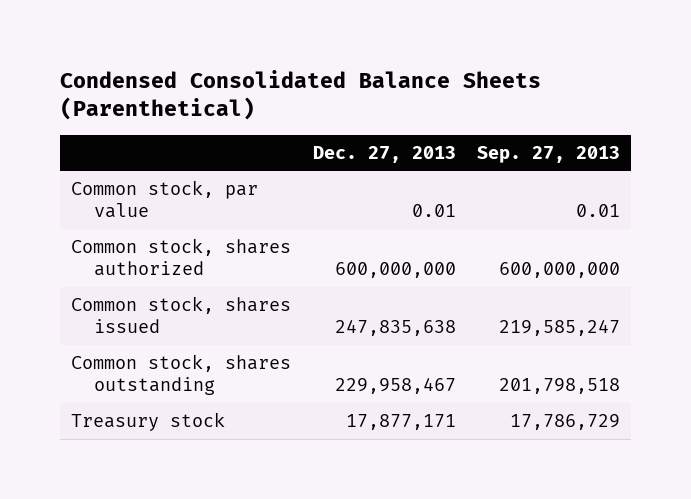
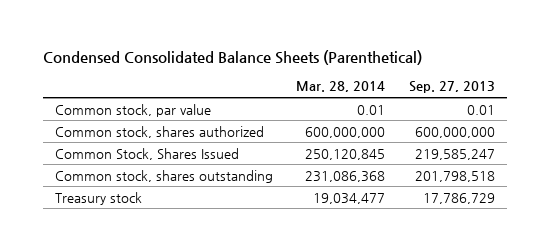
- | Dec. 27, 2013 | Sep. 27, 2013
+ | Mar. 28, 2014 | Sep. 27, 2013
- Common stock, shares issued | 247,835,638 | 219,585,247
+ Common Stock, Shares Issued | 250,120,845 | 219,585,247

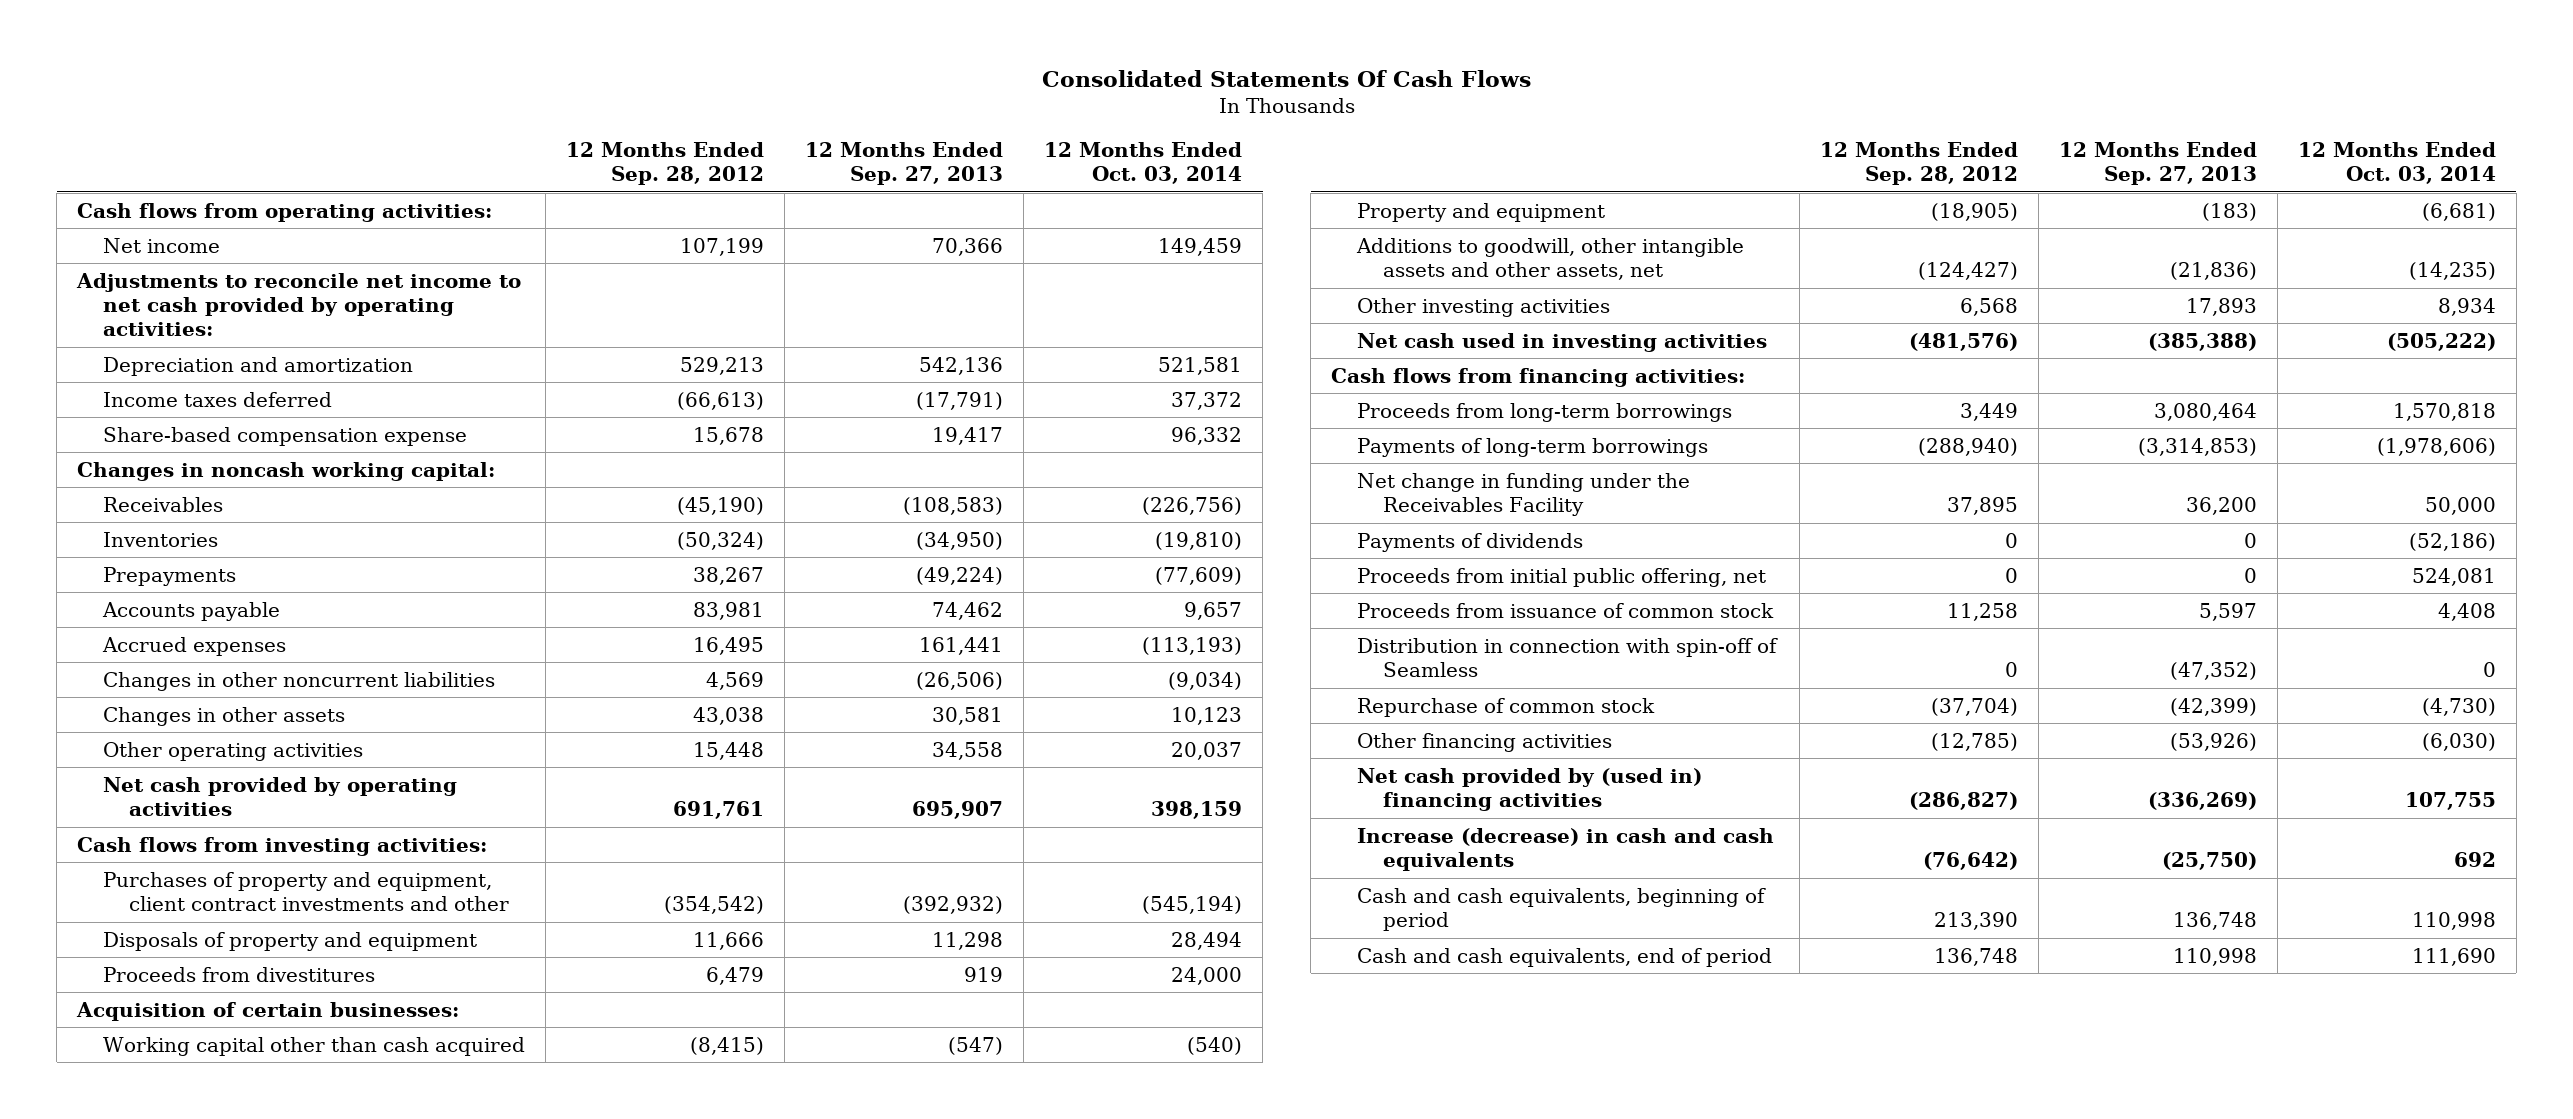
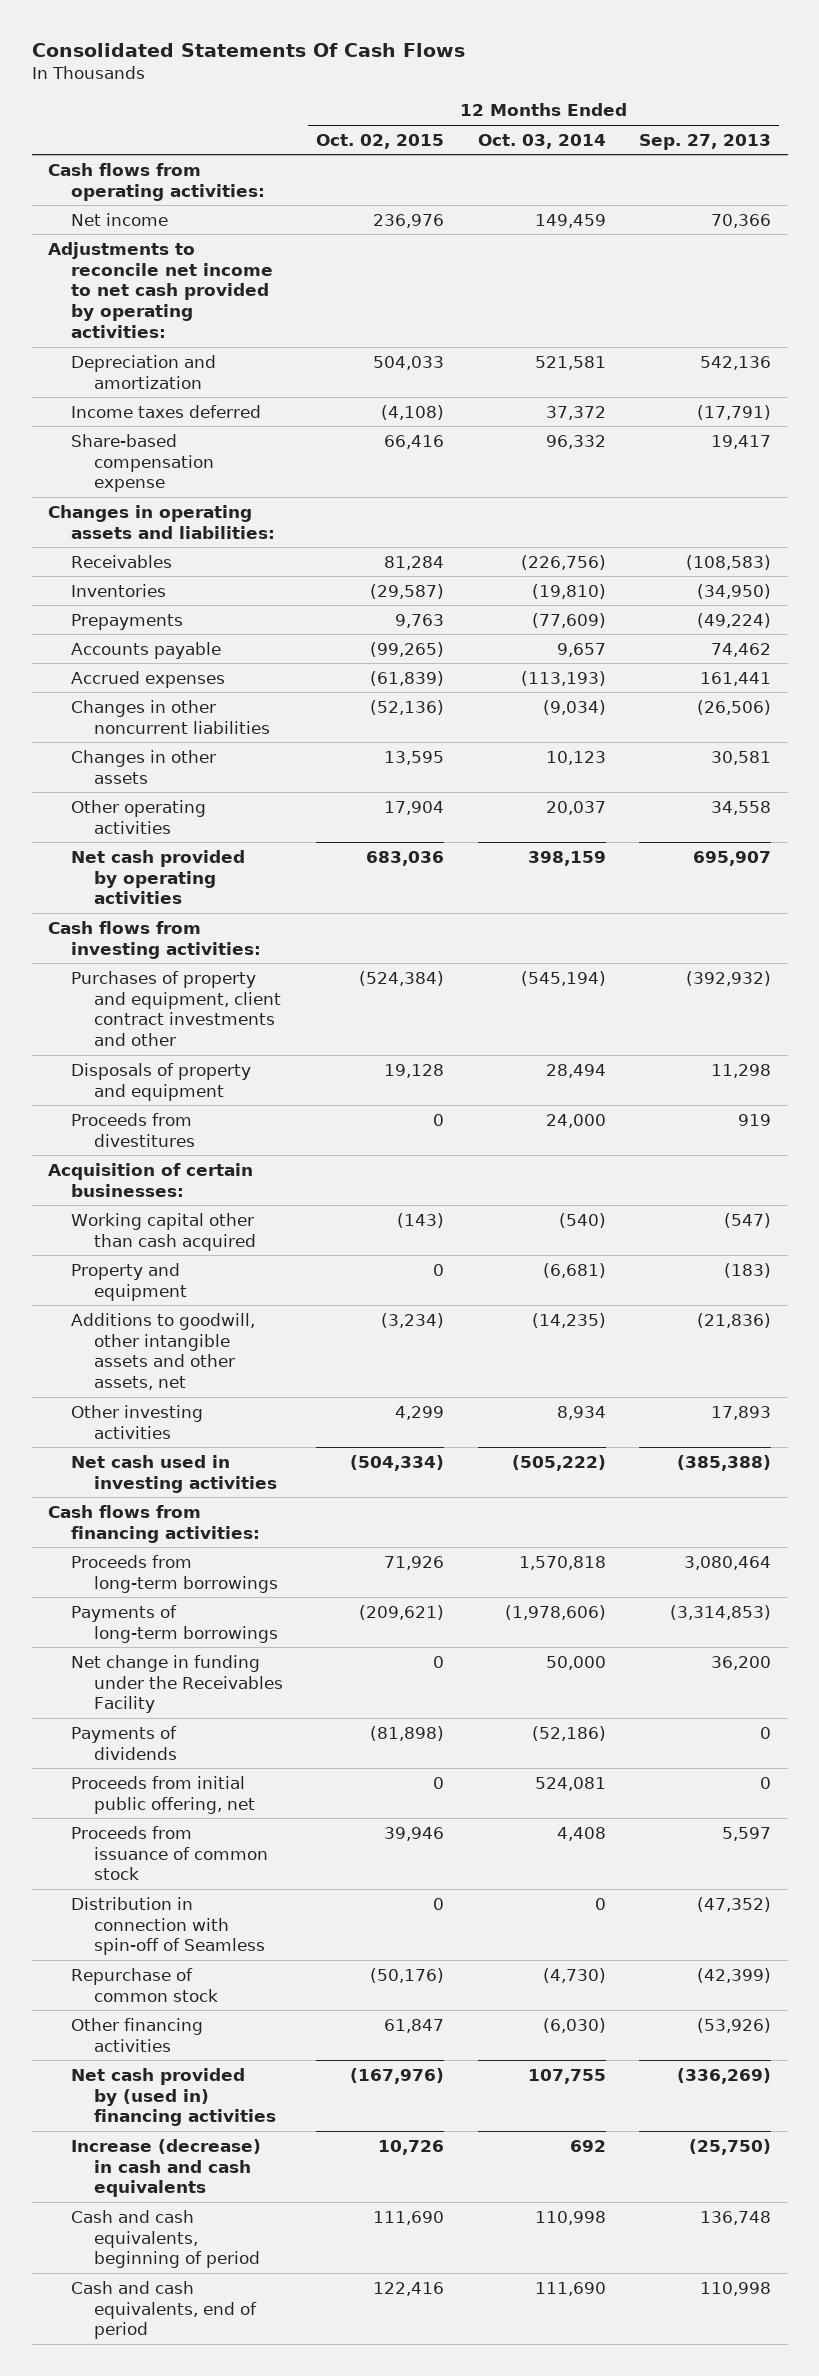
- | 12 Months Ended Sep. 28, 2012 | 12 Months Ended Sep. 27, 2013 | 12 Months Ended Oct. 03, 2014
+ | 12 Months Ended Oct. 02, 2015 | 12 Months Ended Oct. 03, 2014 | 12 Months Ended Sep. 27, 2013
- Changes in noncash working capital:
+ Changes in operating assets and liabilities:

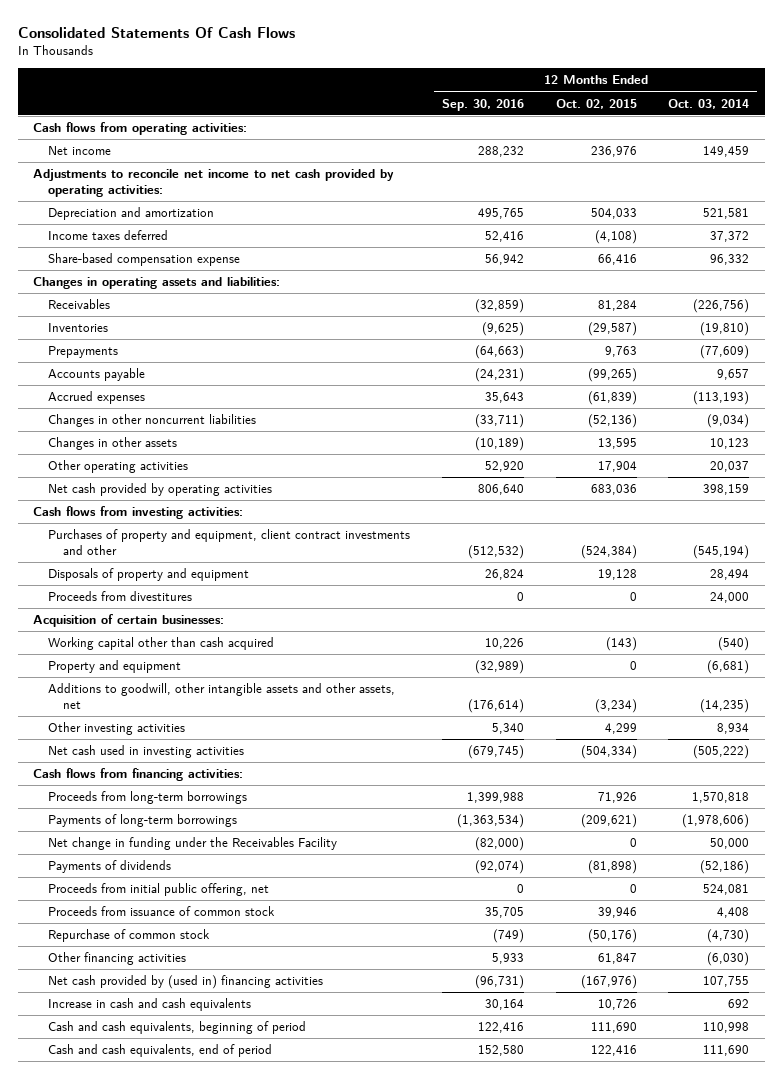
- | 12 Months Ended Oct. 02, 2015 | 12 Months Ended Oct. 03, 2014 | 12 Months Ended Sep. 27, 2013
+ | 12 Months Ended Sep. 30, 2016 | 12 Months Ended Oct. 02, 2015 | 12 Months Ended Oct. 03, 2014
- Distribution in connection with spin-off of Seamless | 0 | 0 | (47,352)
- Increase (decrease) in cash and cash equivalents | 10,726 | 692 | (25,750)
+ Increase in cash and cash equivalents | 30,164 | 10,726 | 692

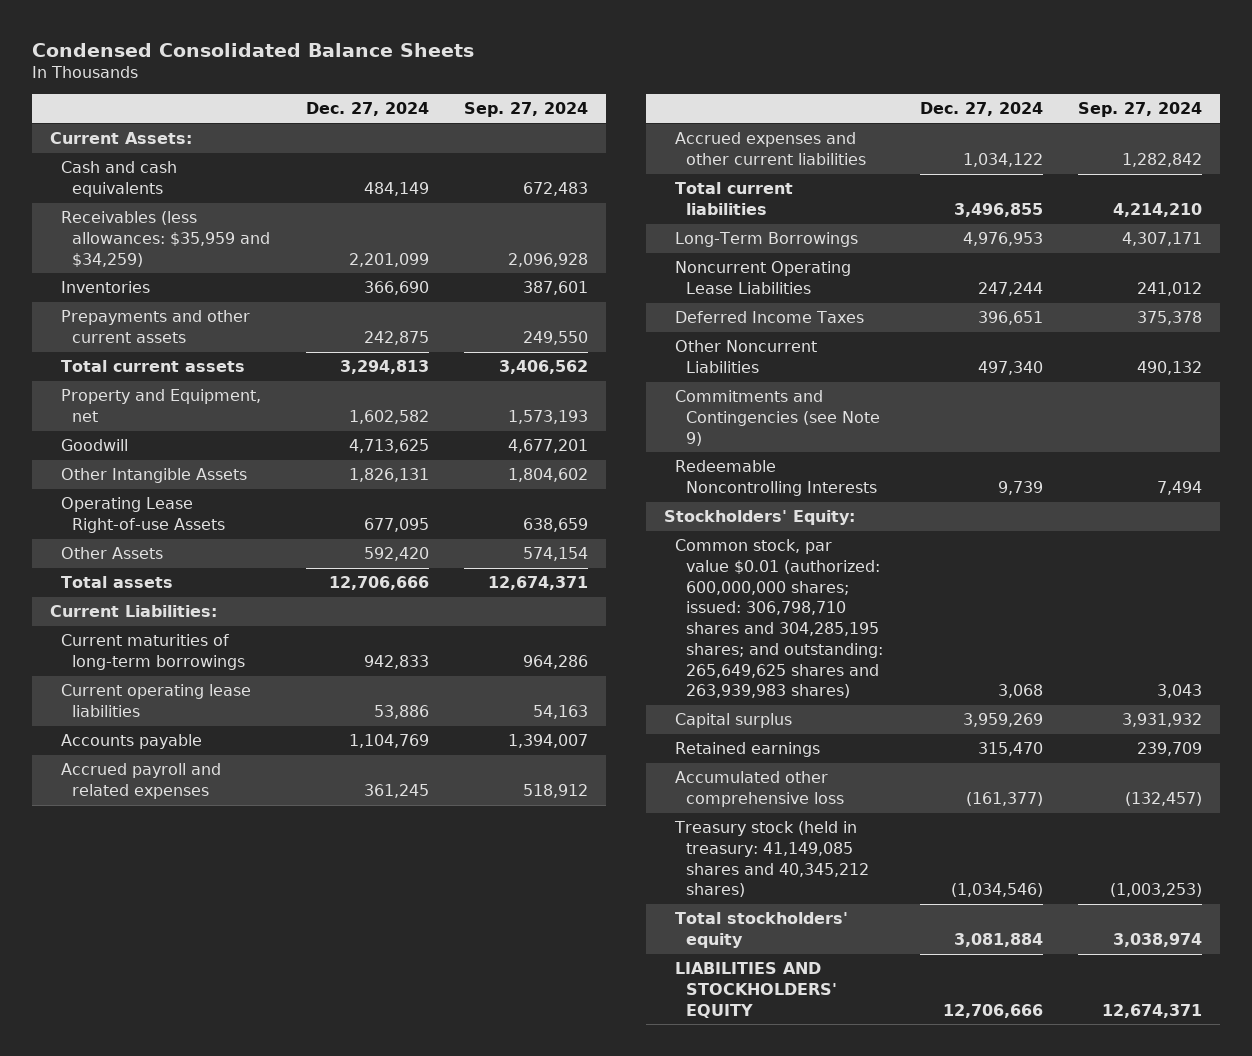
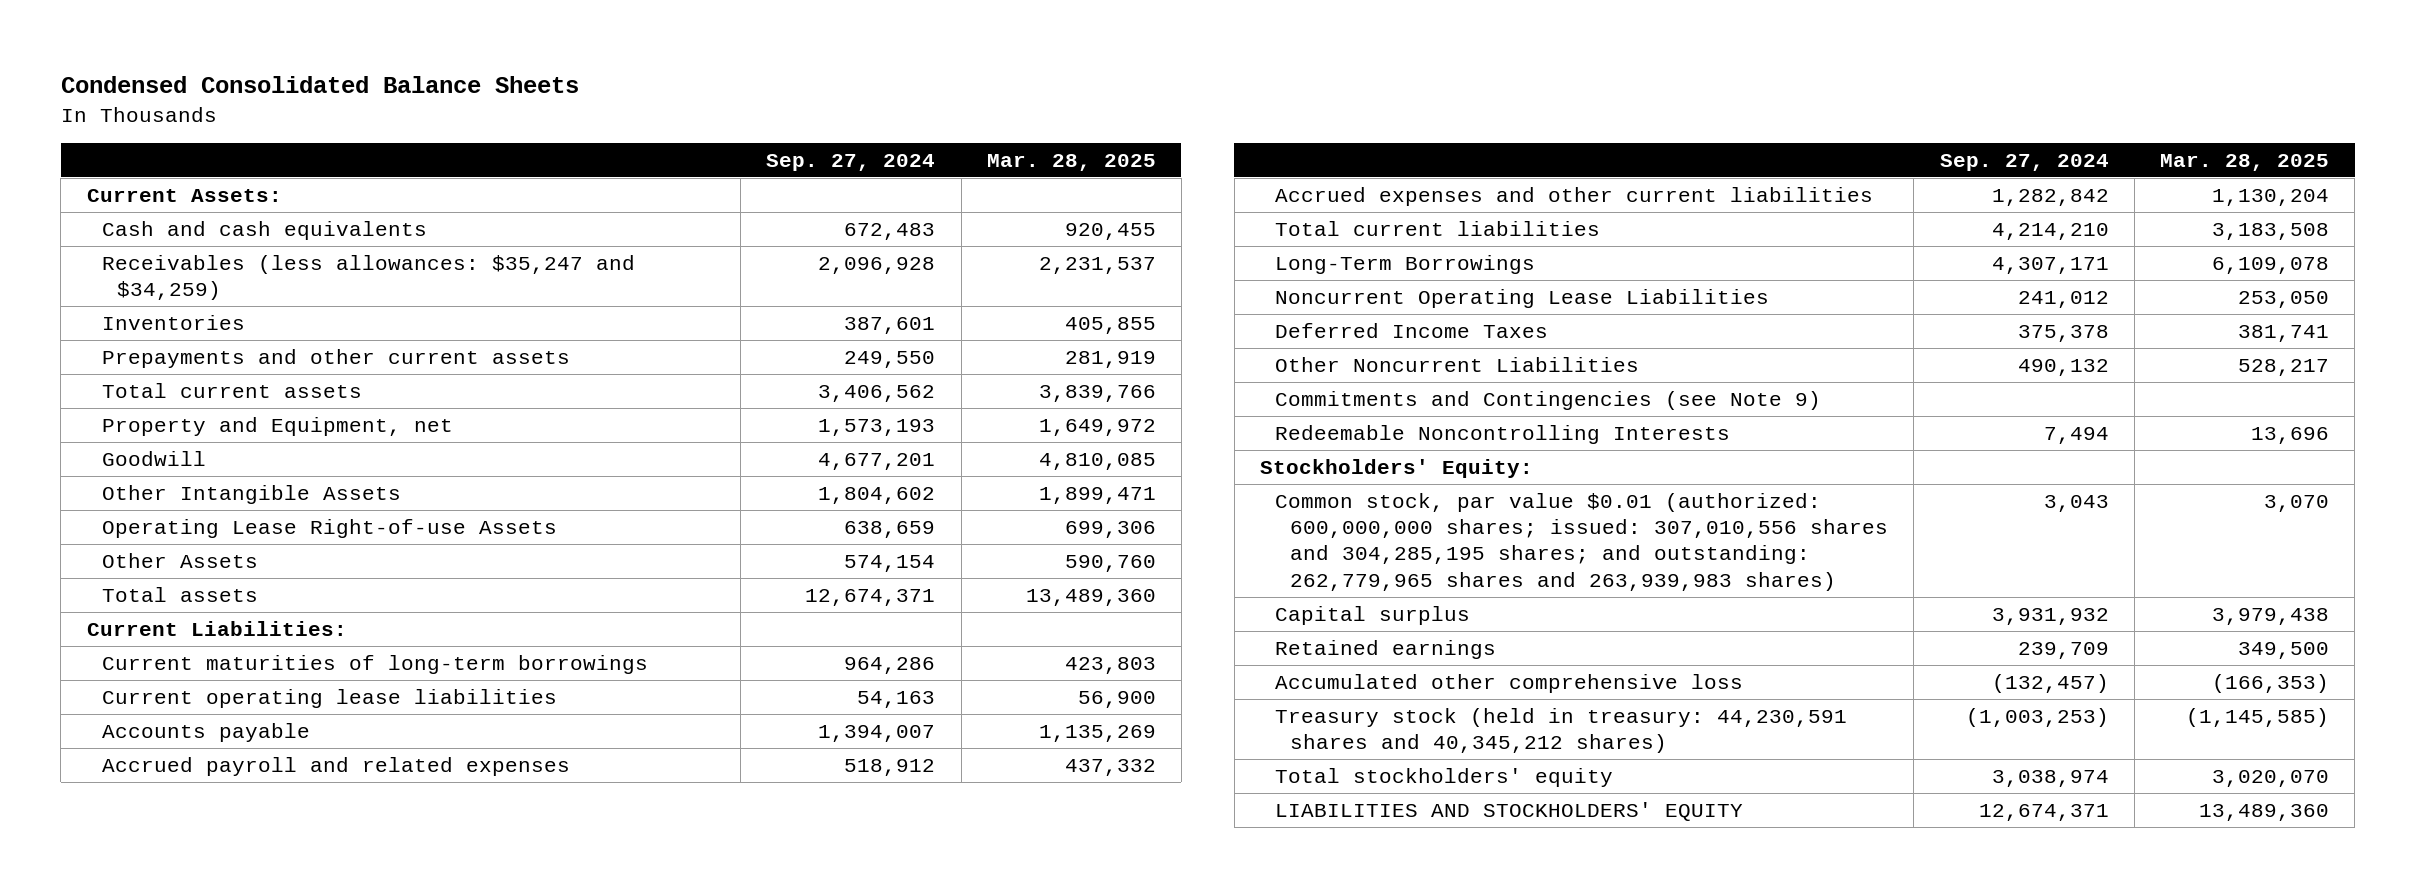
- | Dec. 27, 2024 | Sep. 27, 2024
+ | Sep. 27, 2024 | Mar. 28, 2025
- Receivables (less allowances: $35,959 and $34,259) | 2,201,099 | 2,096,928
+ Receivables (less allowances: $35,247 and $34,259) | 2,096,928 | 2,231,537
- Common stock, par value $0.01 (authorized: 600,000,000 shares; issued: 306,798,710 shares and 304,285,195 shares; and outstanding: 265,649,625 shares and 263,939,983 shares) | 3,068 | 3,043
+ Common stock, par value $0.01 (authorized: 600,000,000 shares; issued: 307,010,556 shares and 304,285,195 shares; and outstanding: 262,779,965 shares and 263,939,983 shares) | 3,043 | 3,070
- Treasury stock (held in treasury: 41,149,085 shares and 40,345,212 shares) | (1,034,546) | (1,003,253)
+ Treasury stock (held in treasury: 44,230,591 shares and 40,345,212 shares) | (1,003,253) | (1,145,585)

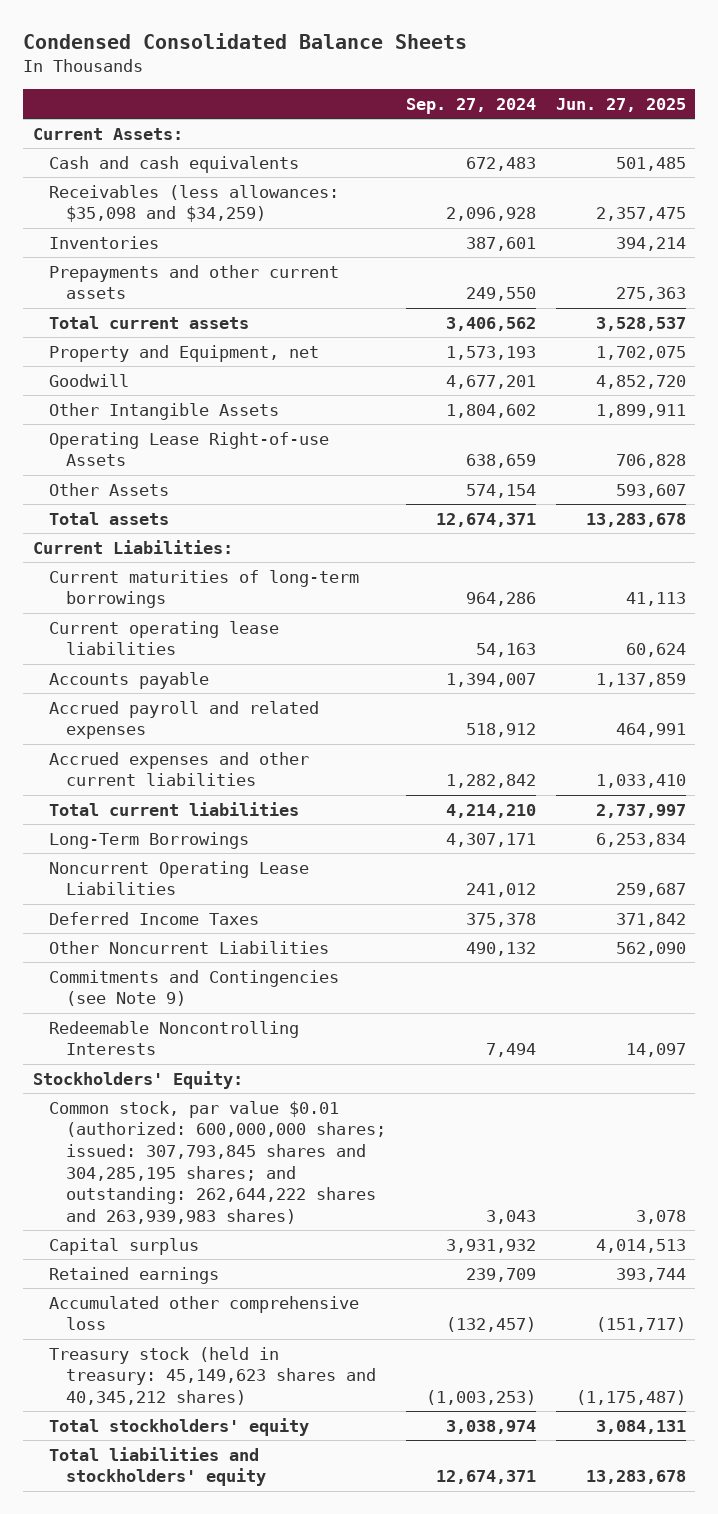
- | Sep. 27, 2024 | Mar. 28, 2025
+ | Sep. 27, 2024 | Jun. 27, 2025
- Receivables (less allowances: $35,247 and $34,259) | 2,096,928 | 2,231,537
+ Receivables (less allowances: $35,098 and $34,259) | 2,096,928 | 2,357,475
- Common stock, par value $0.01 (authorized: 600,000,000 shares; issued: 307,010,556 shares and 304,285,195 shares; and outstanding: 262,779,965 shares and 263,939,983 shares) | 3,043 | 3,070
+ Common stock, par value $0.01 (authorized: 600,000,000 shares; issued: 307,793,845 shares and 304,285,195 shares; and outstanding: 262,644,222 shares and 263,939,983 shares) | 3,043 | 3,078
- Treasury stock (held in treasury: 44,230,591 shares and 40,345,212 shares) | (1,003,253) | (1,145,585)
+ Treasury stock (held in treasury: 45,149,623 shares and 40,345,212 shares) | (1,003,253) | (1,175,487)
- LIABILITIES AND STOCKHOLDERS' EQUITY | 12,674,371 | 13,489,360
+ Total liabilities and stockholders' equity | 12,674,371 | 13,283,678

